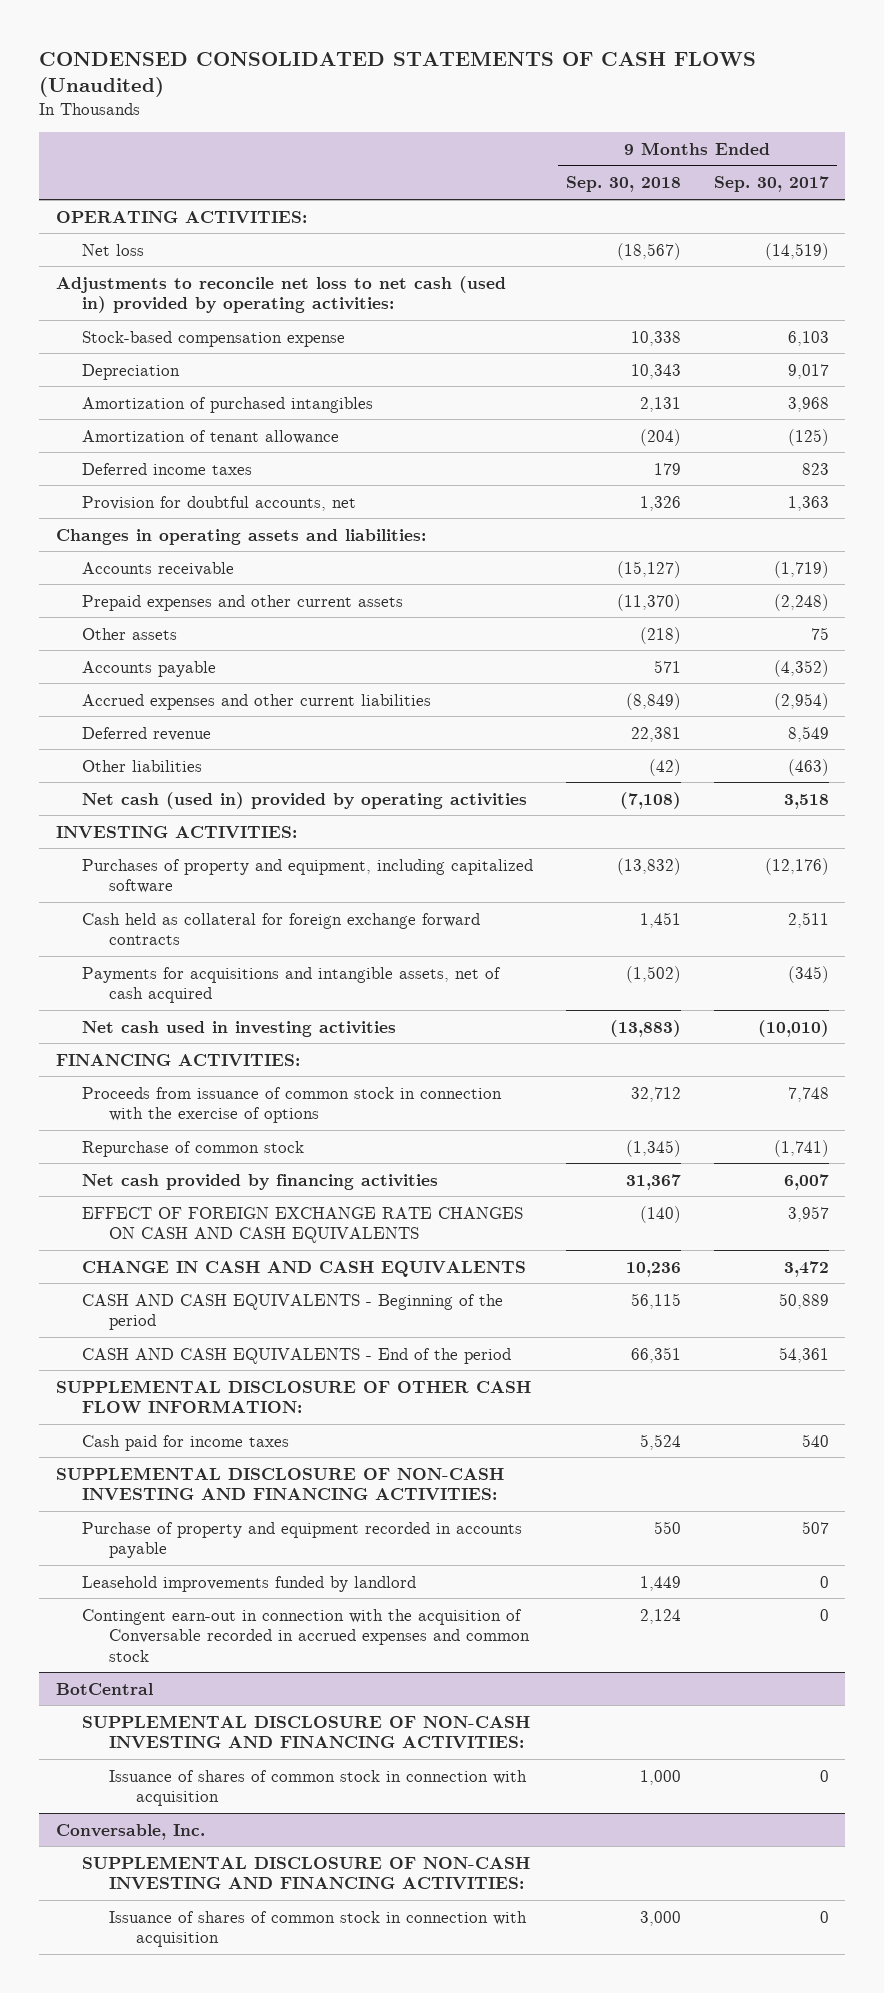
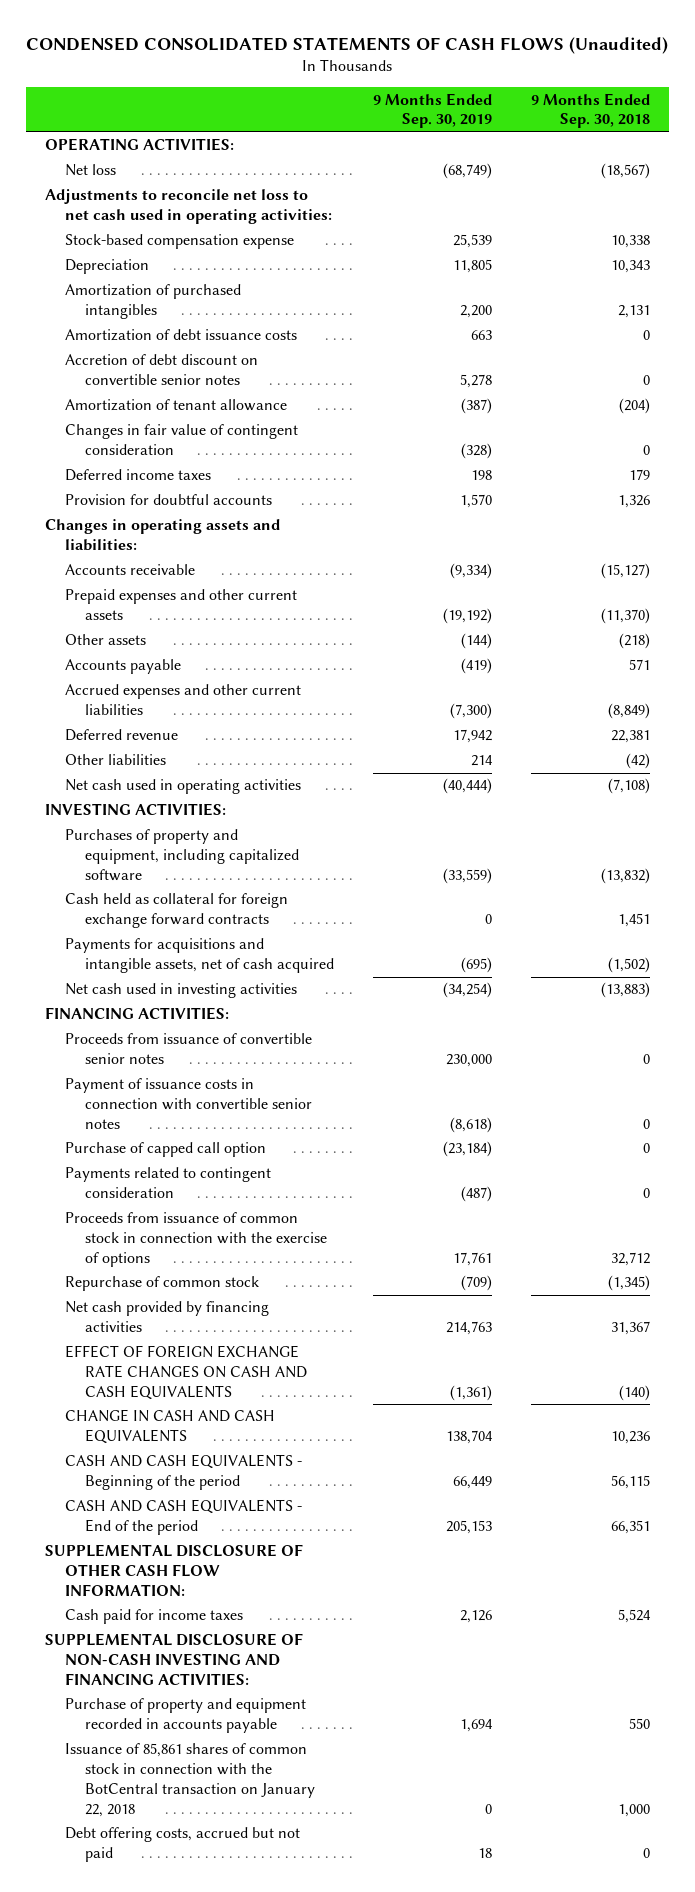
- | 9 Months Ended Sep. 30, 2018 | 9 Months Ended Sep. 30, 2017
+ | 9 Months Ended Sep. 30, 2019 | 9 Months Ended Sep. 30, 2018
- Adjustments to reconcile net loss to net cash (used in) provided by operating activities:
+ Adjustments to reconcile net loss to net cash used in operating activities:
+ Amortization of debt issuance costs | 663 | 0
+ Accretion of debt discount on convertible senior notes | 5,278 | 0
+ Changes in fair value of contingent consideration | (328) | 0
- Provision for doubtful accounts, net | 1,326 | 1,363
+ Provision for doubtful accounts | 1,570 | 1,326
- Net cash (used in) provided by operating activities | (7,108) | 3,518
+ Net cash used in operating activities | (40,444) | (7,108)
+ Proceeds from issuance of convertible senior notes | 230,000 | 0
+ Payment of issuance costs in connection with convertible senior notes | (8,618) | 0
+ Purchase of capped call option | (23,184) | 0
+ Payments related to contingent consideration | (487) | 0
- Leasehold improvements funded by landlord | 1,449 | 0
- Contingent earn-out in connection with the acquisition of Conversable recorded in accrued expenses and common stock | 2,124 | 0
- BotCentral
- SUPPLEMENTAL DISCLOSURE OF NON-CASH INVESTING AND FINANCING ACTIVITIES:
- Issuance of shares of common stock in connection with acquisition | 1,000 | 0
- Conversable, Inc.
- SUPPLEMENTAL DISCLOSURE OF NON-CASH INVESTING AND FINANCING ACTIVITIES:
- Issuance of shares of common stock in connection with acquisition | 3,000 | 0
+ Issuance of 85,861 shares of common stock in connection with the BotCentral transaction on January 22, 2018 | 0 | 1,000
+ Debt offering costs, accrued but not paid | 18 | 0

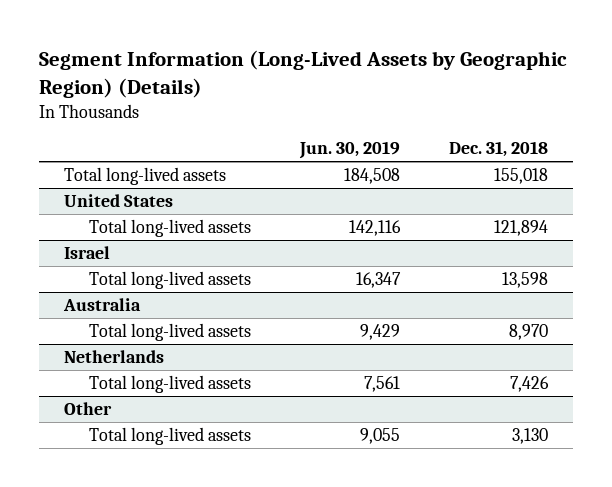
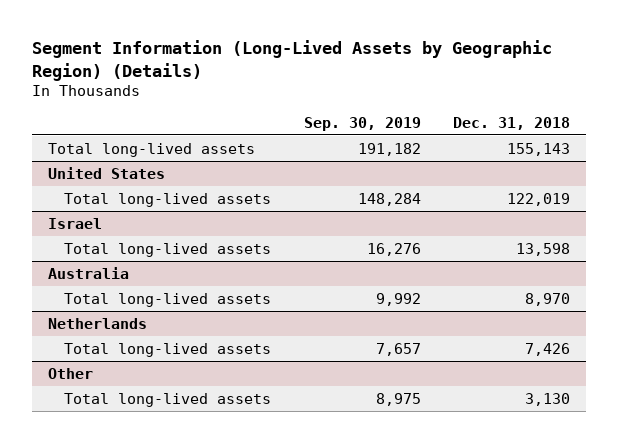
- | Jun. 30, 2019 | Dec. 31, 2018
+ | Sep. 30, 2019 | Dec. 31, 2018
- Total long-lived assets | 184,508 | 155,018
+ Total long-lived assets | 191,182 | 155,143
@ United States
- Total long-lived assets | 142,116 | 121,894
+ Total long-lived assets | 148,284 | 122,019

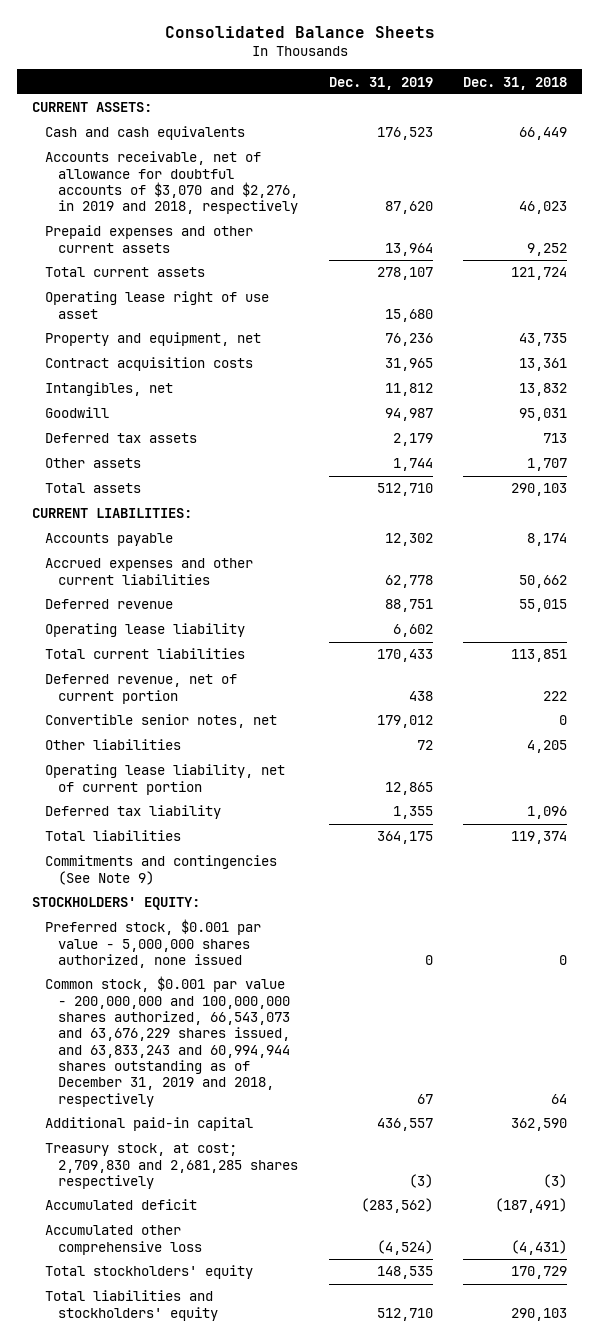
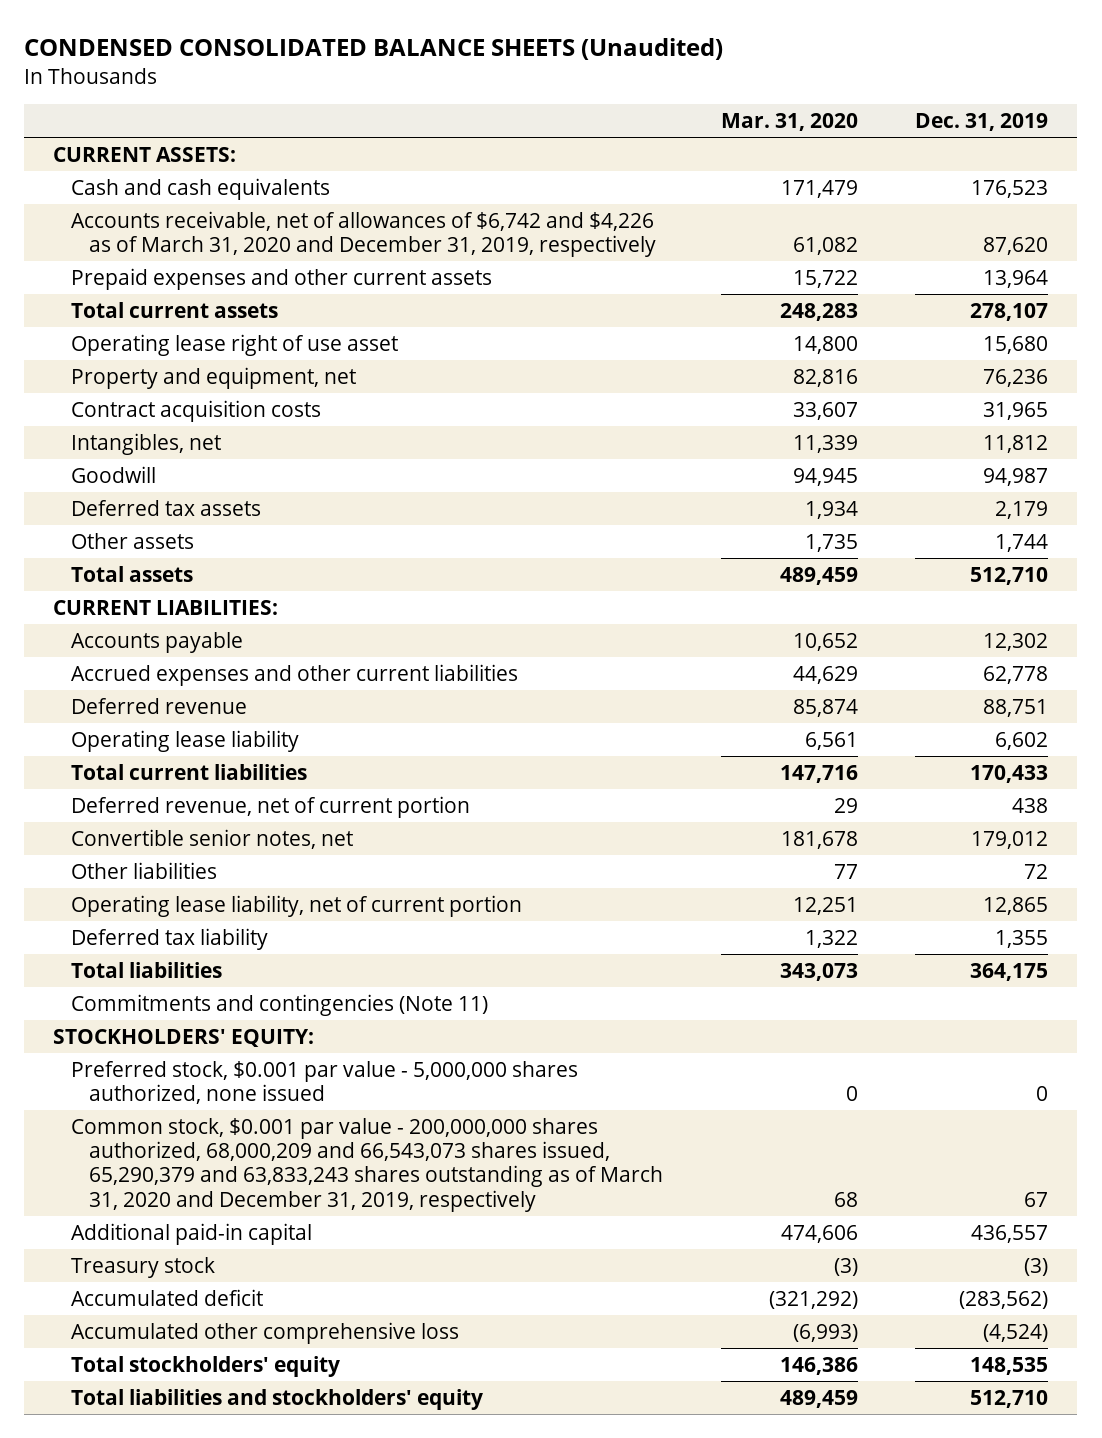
- Consolidated Balance Sheets
+ CONDENSED CONSOLIDATED BALANCE SHEETS (Unaudited)
- | Dec. 31, 2019 | Dec. 31, 2018
+ | Mar. 31, 2020 | Dec. 31, 2019
- Accounts receivable, net of allowance for doubtful accounts of $3,070 and $2,276, in 2019 and 2018, respectively | 87,620 | 46,023
+ Accounts receivable, net of allowances of $6,742 and $4,226 as of March 31, 2020 and December 31, 2019, respectively | 61,082 | 87,620
- Commitments and contingencies (See Note 9)
+ Commitments and contingencies (Note 11)
- Common stock, $0.001 par value - 200,000,000 and 100,000,000 shares authorized, 66,543,073 and 63,676,229 shares issued, and 63,833,243 and 60,994,944 shares outstanding as of December 31, 2019 and 2018, respectively | 67 | 64
+ Common stock, $0.001 par value - 200,000,000 shares authorized, 68,000,209 and 66,543,073 shares issued, 65,290,379 and 63,833,243 shares outstanding as of March 31, 2020 and December 31, 2019, respectively | 68 | 67
- Treasury stock, at cost; 2,709,830 and 2,681,285 shares respectively | (3) | (3)
+ Treasury stock | (3) | (3)

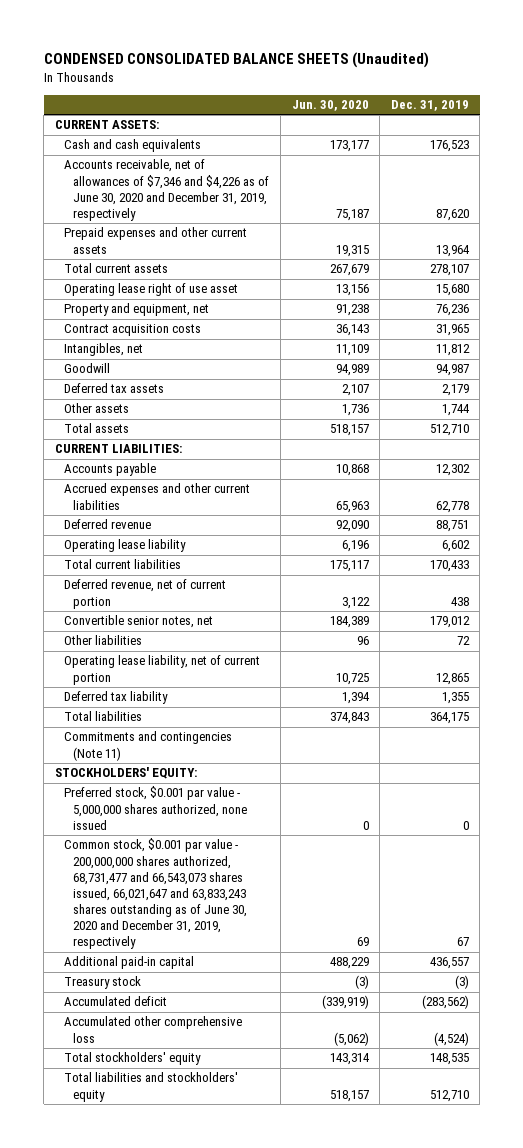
- | Mar. 31, 2020 | Dec. 31, 2019
+ | Jun. 30, 2020 | Dec. 31, 2019
- Accounts receivable, net of allowances of $6,742 and $4,226 as of March 31, 2020 and December 31, 2019, respectively | 61,082 | 87,620
+ Accounts receivable, net of allowances of $7,346 and $4,226 as of June 30, 2020 and December 31, 2019, respectively | 75,187 | 87,620
- Common stock, $0.001 par value - 200,000,000 shares authorized, 68,000,209 and 66,543,073 shares issued, 65,290,379 and 63,833,243 shares outstanding as of March 31, 2020 and December 31, 2019, respectively | 68 | 67
+ Common stock, $0.001 par value - 200,000,000 shares authorized, 68,731,477 and 66,543,073 shares issued, 66,021,647 and 63,833,243 shares outstanding as of June 30, 2020 and December 31, 2019, respectively | 69 | 67

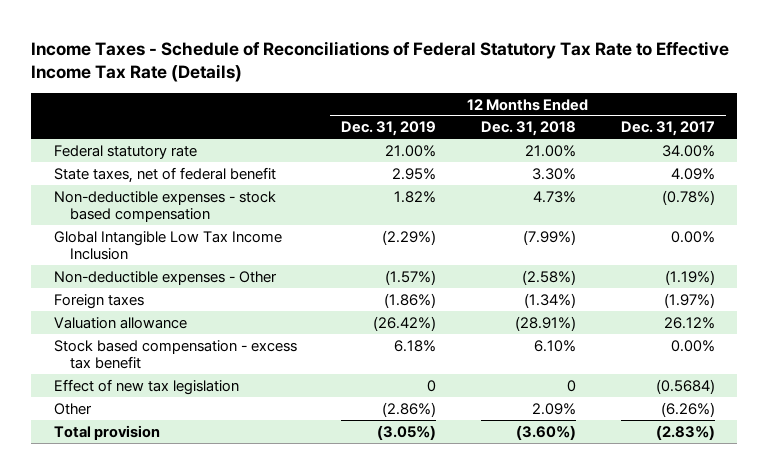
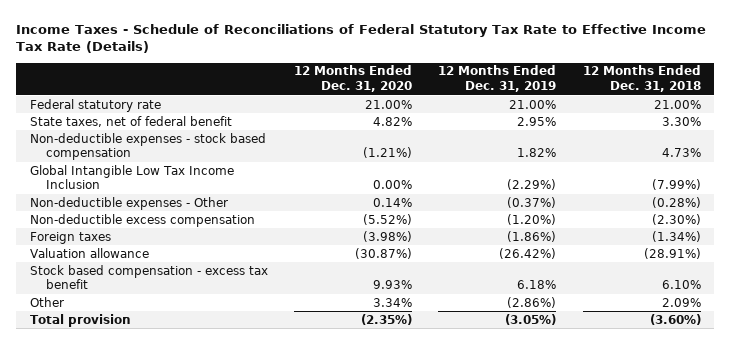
- | 12 Months Ended Dec. 31, 2019 | 12 Months Ended Dec. 31, 2018 | 12 Months Ended Dec. 31, 2017
+ | 12 Months Ended Dec. 31, 2020 | 12 Months Ended Dec. 31, 2019 | 12 Months Ended Dec. 31, 2018
- Non-deductible expenses - Other | (1.57%) | (2.58%) | (1.19%)
+ Non-deductible expenses - Other | 0.14% | (0.37%) | (0.28%)
+ Non-deductible excess compensation | (5.52%) | (1.20%) | (2.30%)
- Effect of new tax legislation | 0 | 0 | (0.5684)

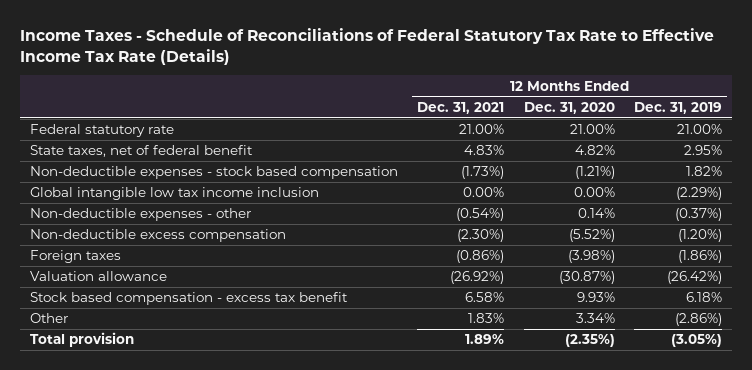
- | 12 Months Ended Dec. 31, 2020 | 12 Months Ended Dec. 31, 2019 | 12 Months Ended Dec. 31, 2018
+ | 12 Months Ended Dec. 31, 2021 | 12 Months Ended Dec. 31, 2020 | 12 Months Ended Dec. 31, 2019
- Global Intangible Low Tax Income Inclusion | 0.00% | (2.29%) | (7.99%)
- Non-deductible expenses - Other | 0.14% | (0.37%) | (0.28%)
+ Global intangible low tax income inclusion | 0.00% | 0.00% | (2.29%)
+ Non-deductible expenses - other | (0.54%) | 0.14% | (0.37%)

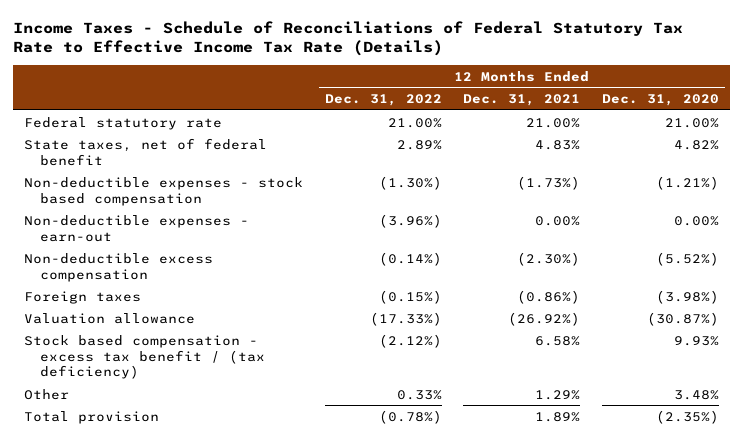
- | 12 Months Ended Dec. 31, 2021 | 12 Months Ended Dec. 31, 2020 | 12 Months Ended Dec. 31, 2019
+ | 12 Months Ended Dec. 31, 2022 | 12 Months Ended Dec. 31, 2021 | 12 Months Ended Dec. 31, 2020
- Global intangible low tax income inclusion | 0.00% | 0.00% | (2.29%)
- Non-deductible expenses - other | (0.54%) | 0.14% | (0.37%)
+ Non-deductible expenses - earn-out | (3.96%) | 0.00% | 0.00%
- Stock based compensation - excess tax benefit | 6.58% | 9.93% | 6.18%
- Other | 1.83% | 3.34% | (2.86%)
+ Stock based compensation - excess tax benefit / (tax deficiency) | (2.12%) | 6.58% | 9.93%
+ Other | 0.33% | 1.29% | 3.48%

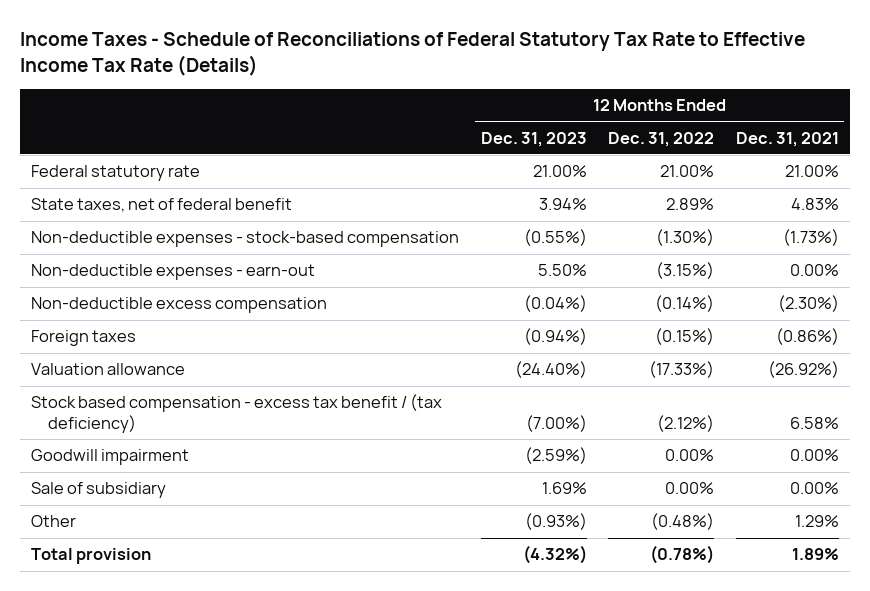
- | 12 Months Ended Dec. 31, 2022 | 12 Months Ended Dec. 31, 2021 | 12 Months Ended Dec. 31, 2020
+ | 12 Months Ended Dec. 31, 2023 | 12 Months Ended Dec. 31, 2022 | 12 Months Ended Dec. 31, 2021
- Non-deductible expenses - stock based compensation | (1.30%) | (1.73%) | (1.21%)
- Non-deductible expenses - earn-out | (3.96%) | 0.00% | 0.00%
+ Non-deductible expenses - stock-based compensation | (0.55%) | (1.30%) | (1.73%)
+ Non-deductible expenses - earn-out | 5.50% | (3.15%) | 0.00%
- Other | 0.33% | 1.29% | 3.48%
+ Goodwill impairment | (2.59%) | 0.00% | 0.00%
+ Sale of subsidiary | 1.69% | 0.00% | 0.00%
+ Other | (0.93%) | (0.48%) | 1.29%

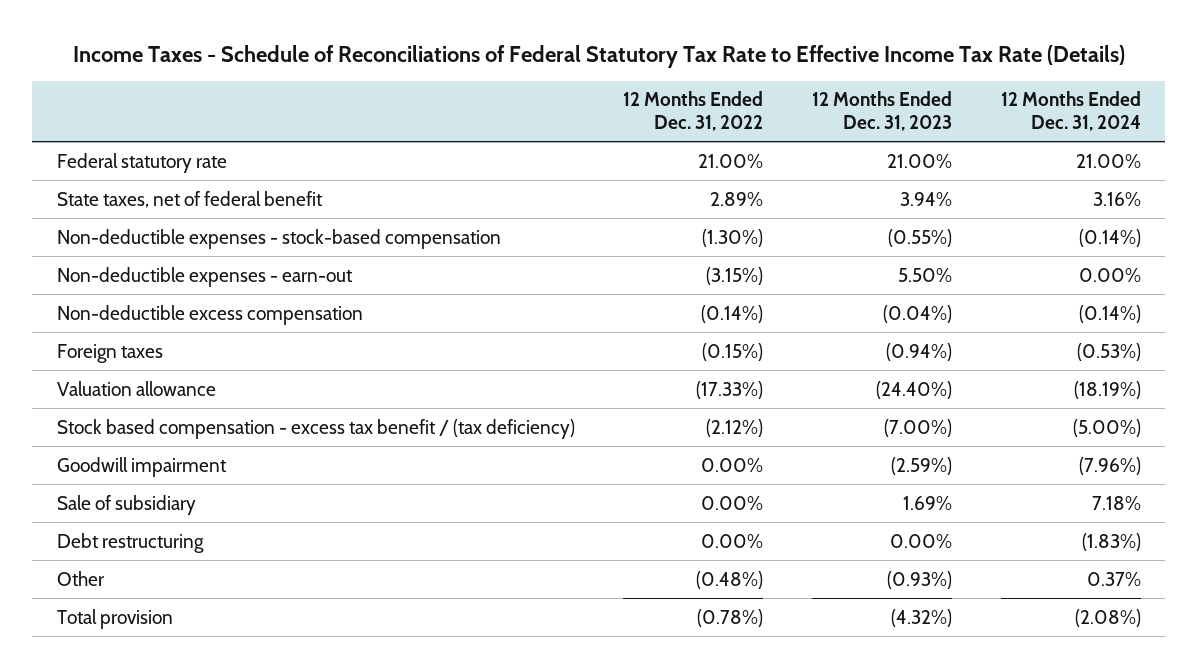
- | 12 Months Ended Dec. 31, 2023 | 12 Months Ended Dec. 31, 2022 | 12 Months Ended Dec. 31, 2021
+ | 12 Months Ended Dec. 31, 2022 | 12 Months Ended Dec. 31, 2023 | 12 Months Ended Dec. 31, 2024
+ Debt restructuring | 0.00% | 0.00% | (1.83%)

